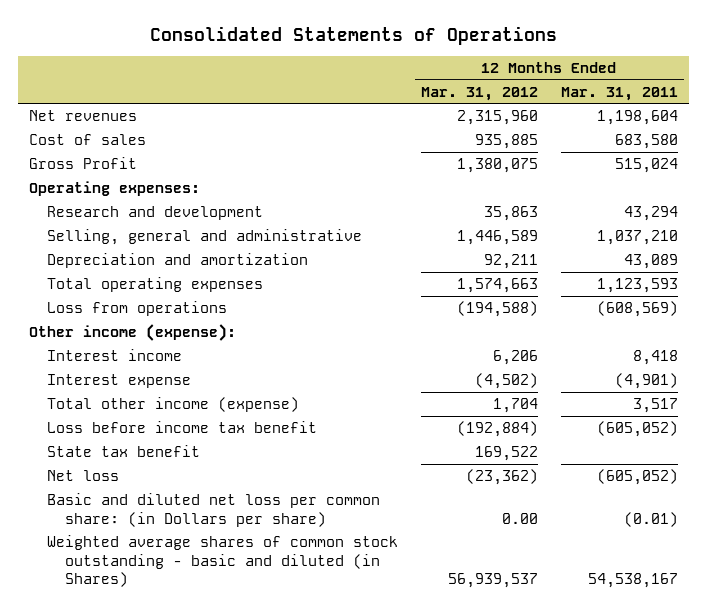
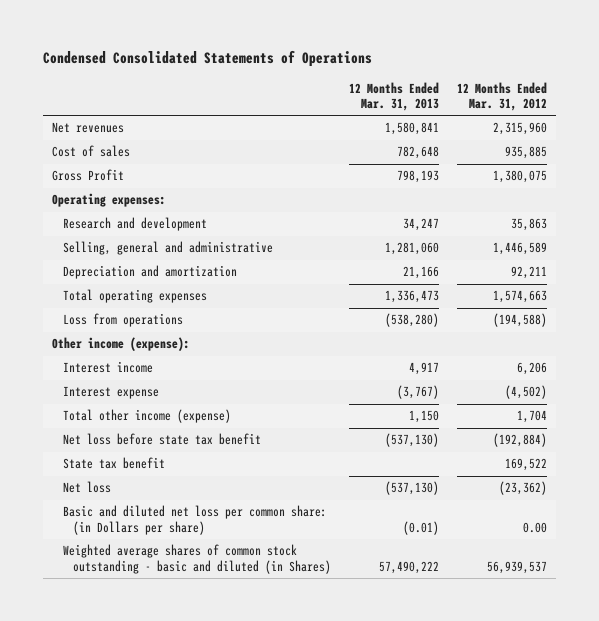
- Consolidated Statements of Operations
+ Condensed Consolidated Statements of Operations
- | 12 Months Ended Mar. 31, 2012 | 12 Months Ended Mar. 31, 2011
+ | 12 Months Ended Mar. 31, 2013 | 12 Months Ended Mar. 31, 2012
- Loss before income tax benefit | (192,884) | (605,052)
+ Net loss before state tax benefit | (537,130) | (192,884)

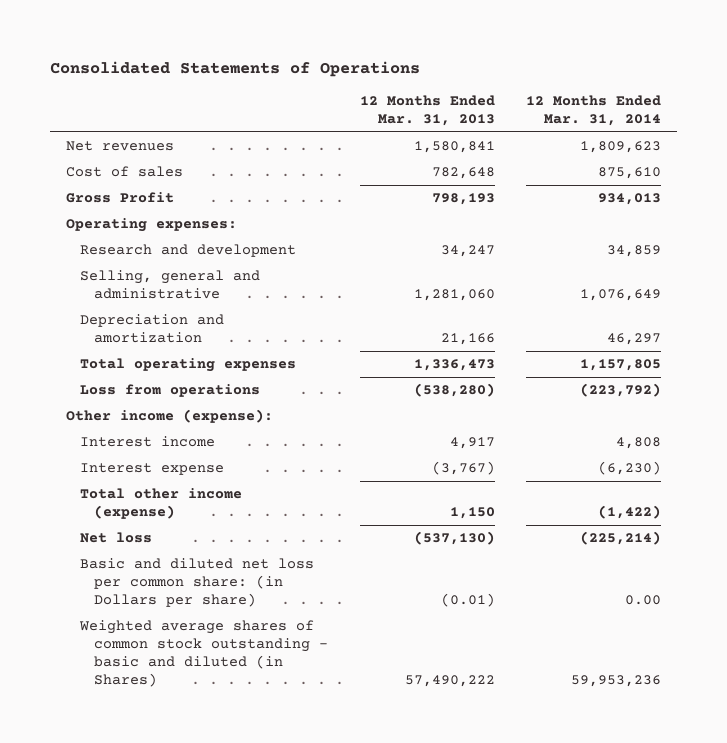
- Condensed Consolidated Statements of Operations
+ Consolidated Statements of Operations
- | 12 Months Ended Mar. 31, 2013 | 12 Months Ended Mar. 31, 2012
+ | 12 Months Ended Mar. 31, 2013 | 12 Months Ended Mar. 31, 2014
- Net loss before state tax benefit | (537,130) | (192,884)
- State tax benefit | | 169,522

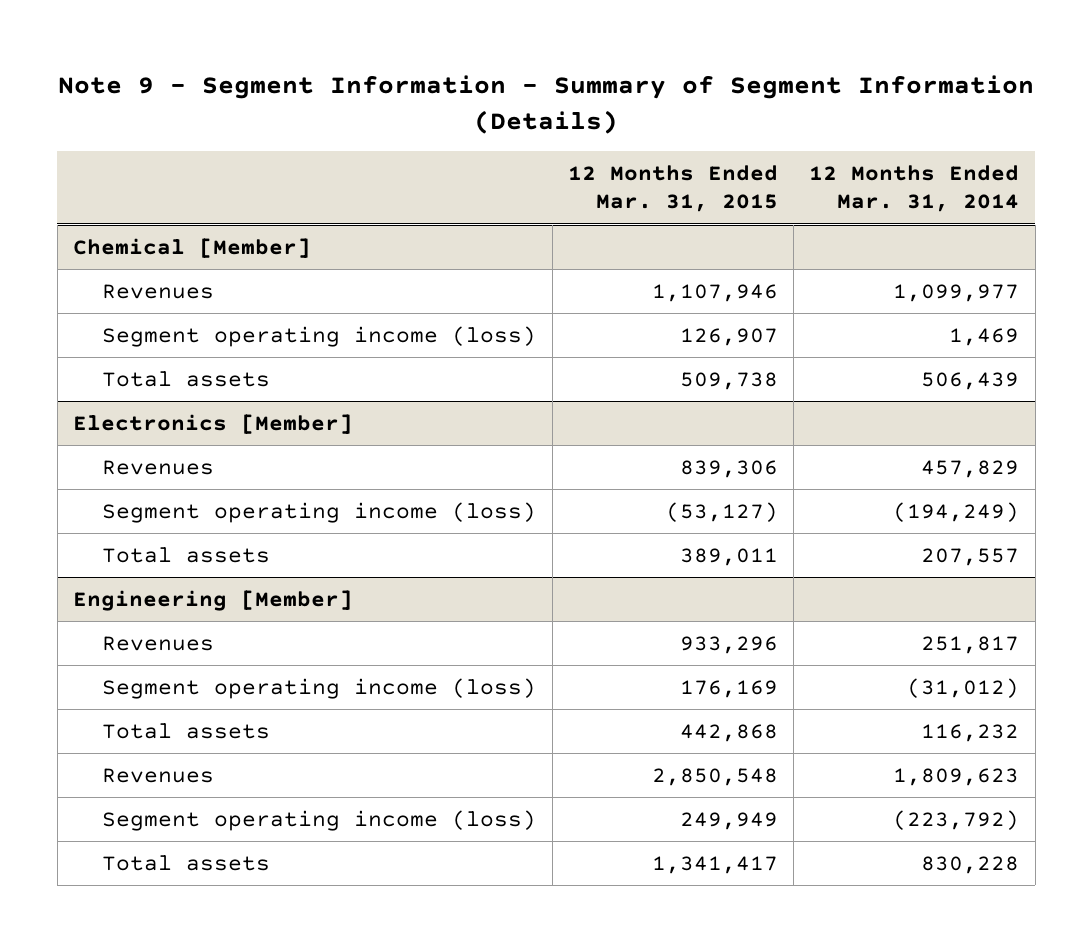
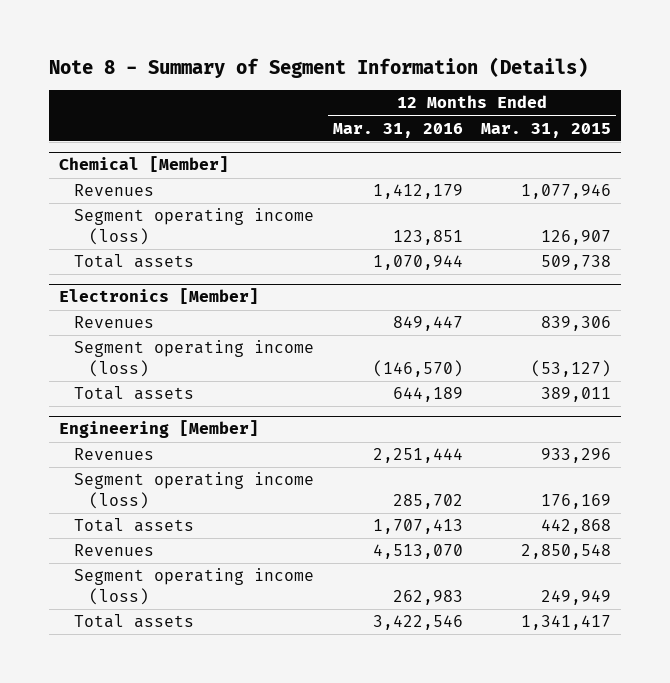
- Note 9 - Segment Information - Summary of Segment Information (Details)
+ Note 8 - Summary of Segment Information (Details)
- | 12 Months Ended Mar. 31, 2015 | 12 Months Ended Mar. 31, 2014
+ | 12 Months Ended Mar. 31, 2016 | 12 Months Ended Mar. 31, 2015
@ Chemical [Member]
- Revenues | 1,107,946 | 1,099,977
+ Revenues | 1,412,179 | 1,077,946

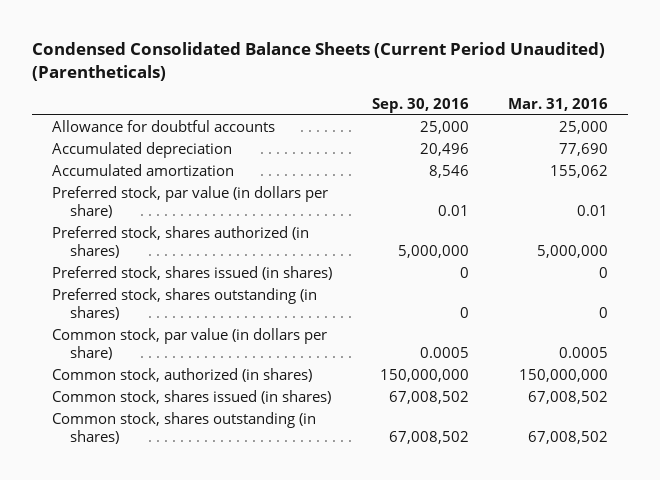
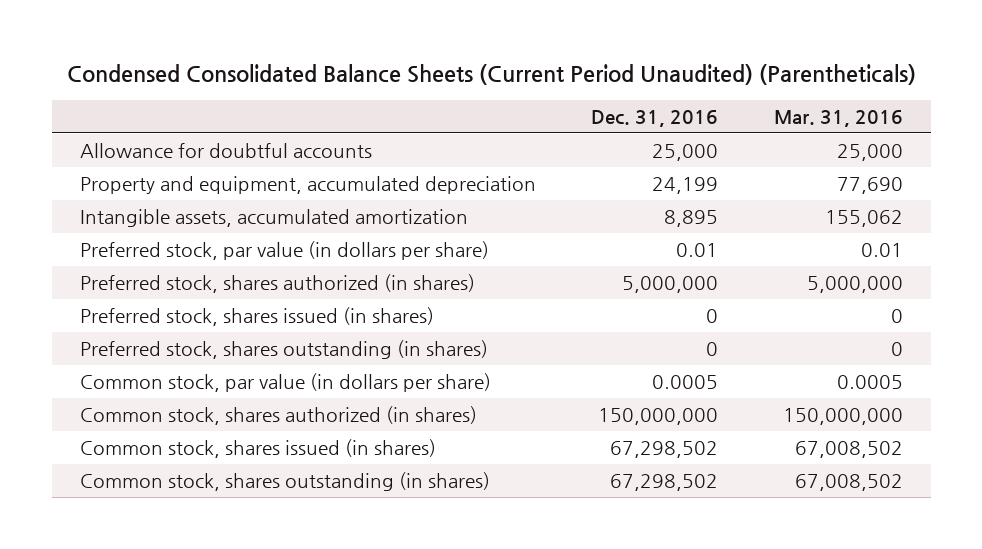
- | Sep. 30, 2016 | Mar. 31, 2016
+ | Dec. 31, 2016 | Mar. 31, 2016
- Accumulated depreciation | 20,496 | 77,690
- Accumulated amortization | 8,546 | 155,062
+ Property and equipment, accumulated depreciation | 24,199 | 77,690
+ Intangible assets, accumulated amortization | 8,895 | 155,062
- Common stock, authorized (in shares) | 150,000,000 | 150,000,000
+ Common stock, shares authorized (in shares) | 150,000,000 | 150,000,000

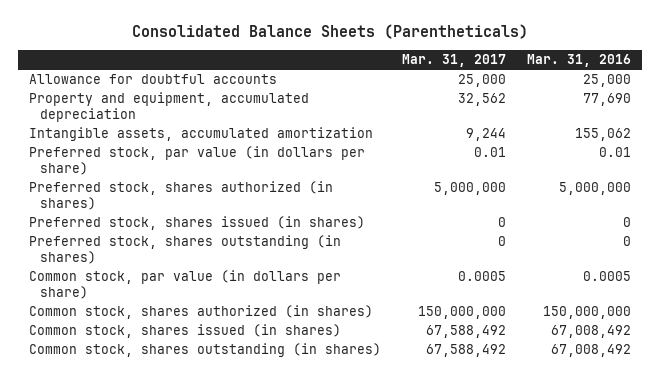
- Condensed Consolidated Balance Sheets (Current Period Unaudited) (Parentheticals)
+ Consolidated Balance Sheets (Parentheticals)
- | Dec. 31, 2016 | Mar. 31, 2016
+ | Mar. 31, 2017 | Mar. 31, 2016
- Common stock, shares issued (in shares) | 67,298,502 | 67,008,502
- Common stock, shares outstanding (in shares) | 67,298,502 | 67,008,502
+ Common stock, shares issued (in shares) | 67,588,492 | 67,008,492
+ Common stock, shares outstanding (in shares) | 67,588,492 | 67,008,492

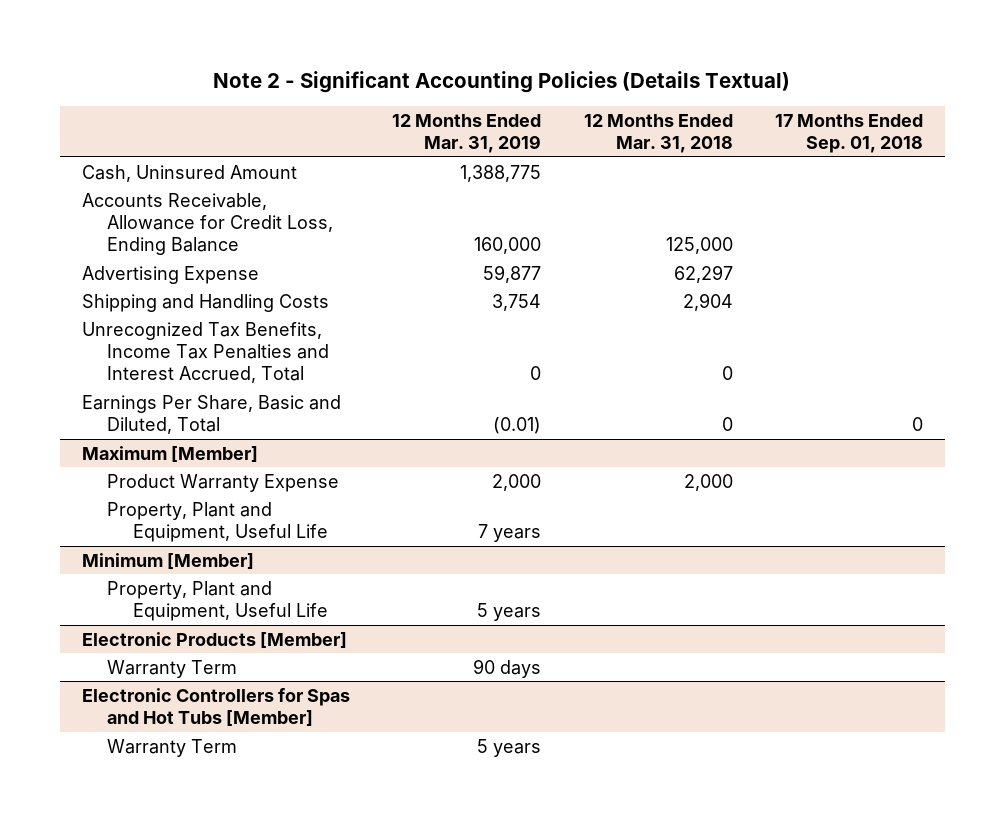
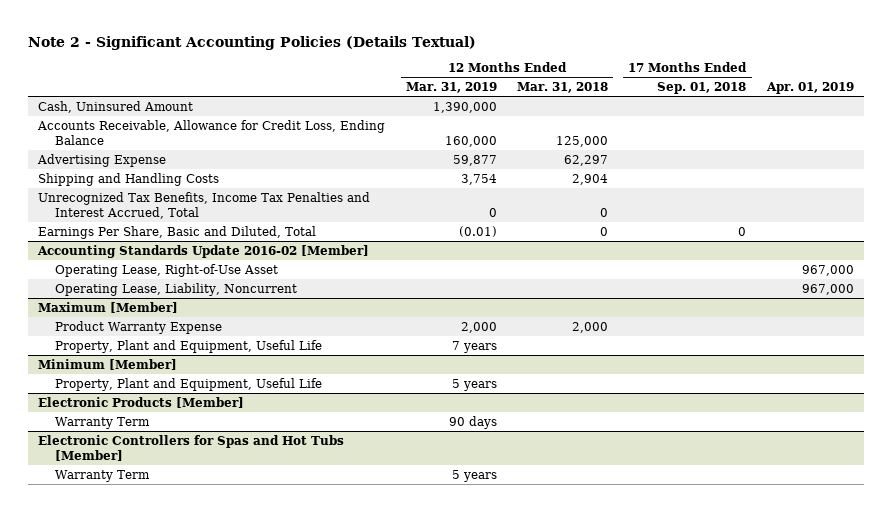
- | 12 Months Ended Mar. 31, 2019 | 12 Months Ended Mar. 31, 2018 | 17 Months Ended Sep. 01, 2018
+ | 12 Months Ended Mar. 31, 2019 | 12 Months Ended Mar. 31, 2018 | 17 Months Ended Sep. 01, 2018 | Apr. 01, 2019
- Cash, Uninsured Amount | 1,388,775 | |
+ Cash, Uninsured Amount | 1,390,000 | | |
+ Accounting Standards Update 2016-02 [Member]
+ Operating Lease, Right-of-Use Asset | | | | 967,000
+ Operating Lease, Liability, Noncurrent | | | | 967,000

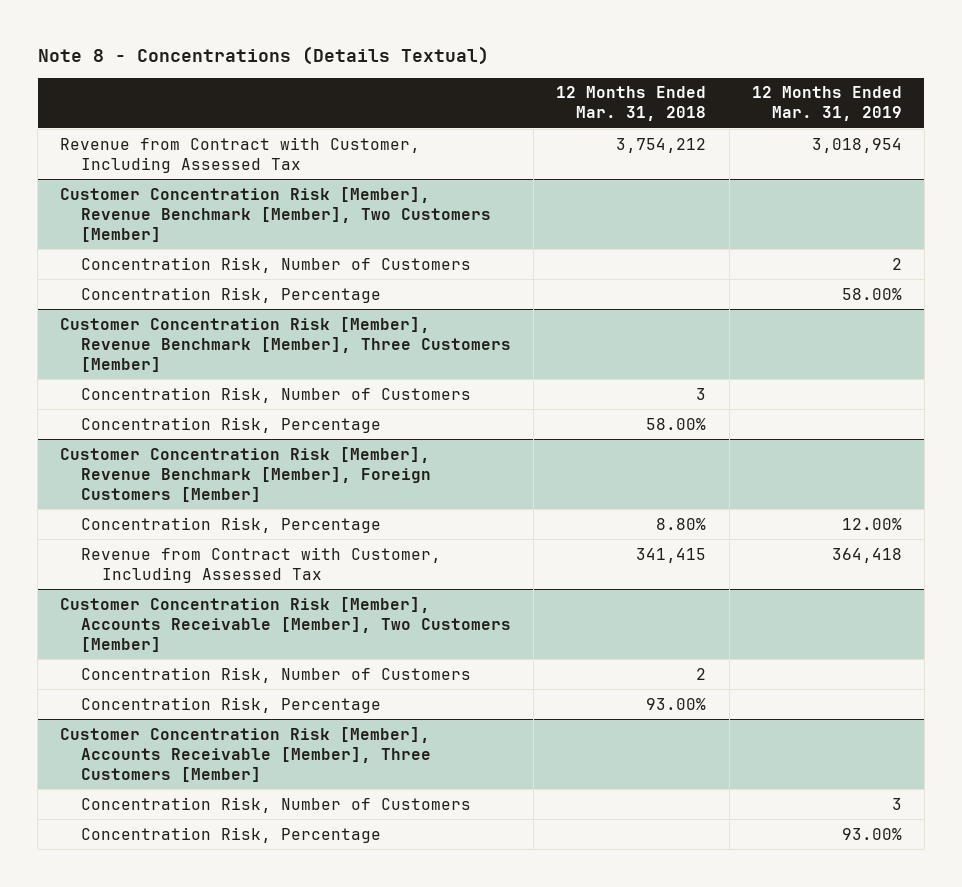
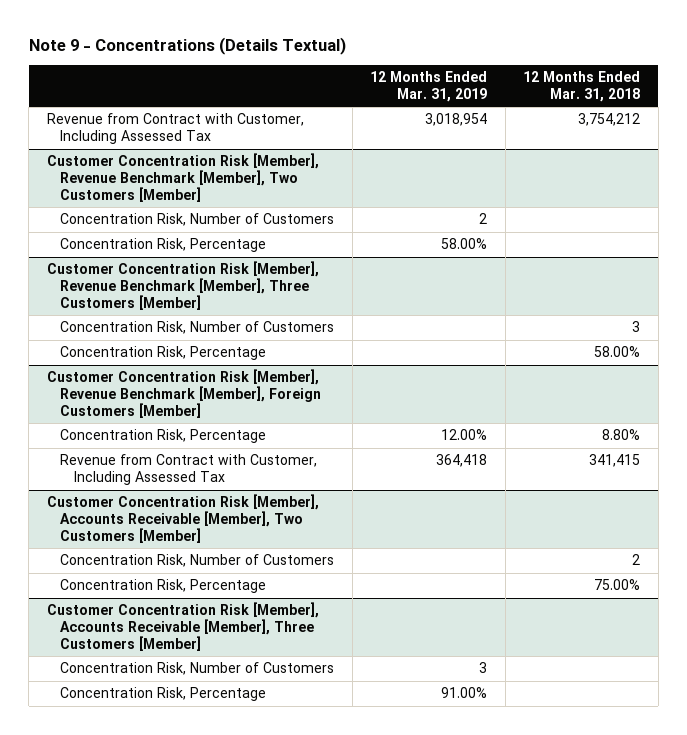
- Note 8 - Concentrations (Details Textual)
+ Note 9 - Concentrations (Details Textual)
- | 12 Months Ended Mar. 31, 2018 | 12 Months Ended Mar. 31, 2019
+ | 12 Months Ended Mar. 31, 2019 | 12 Months Ended Mar. 31, 2018
@ Customer Concentration Risk [Member], Accounts Receivable [Member], Two Customers [Member]
- Concentration Risk, Percentage | 93.00% |
+ Concentration Risk, Percentage | | 75.00%
@ Customer Concentration Risk [Member], Accounts Receivable [Member], Three Customers [Member]
- Concentration Risk, Percentage | | 93.00%
+ Concentration Risk, Percentage | 91.00% |

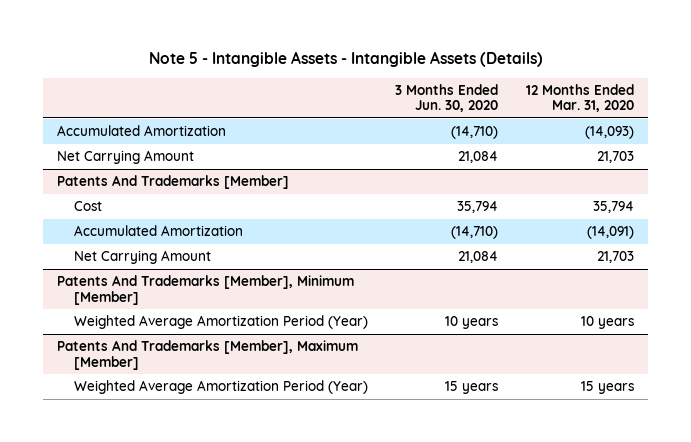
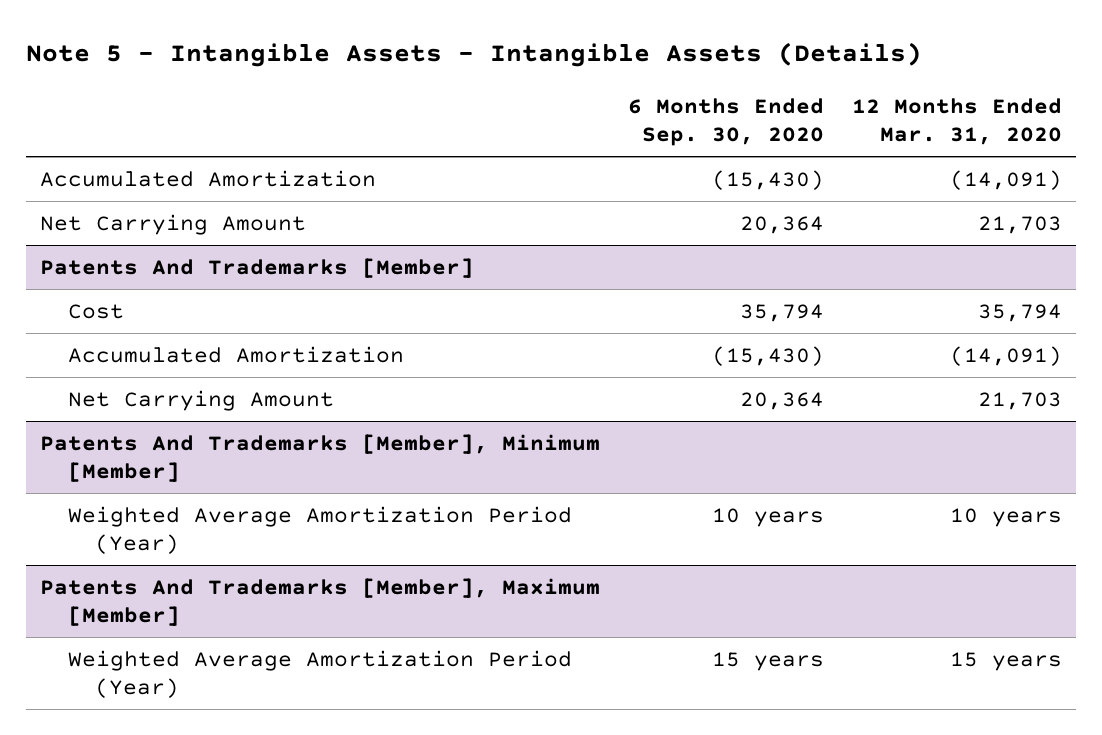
- | 3 Months Ended Jun. 30, 2020 | 12 Months Ended Mar. 31, 2020
+ | 6 Months Ended Sep. 30, 2020 | 12 Months Ended Mar. 31, 2020
- Accumulated Amortization | (14,710) | (14,093)
+ Accumulated Amortization | (15,430) | (14,091)

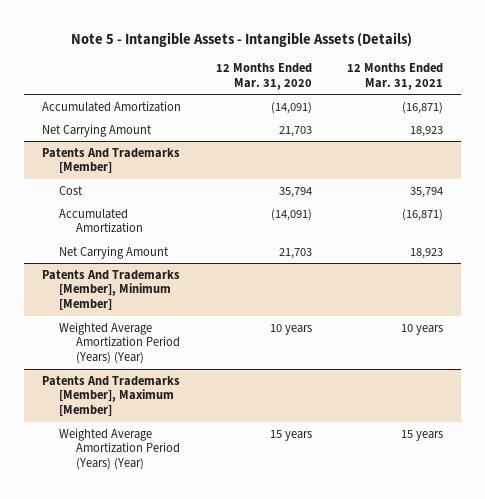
- | 6 Months Ended Sep. 30, 2020 | 12 Months Ended Mar. 31, 2020
+ | 12 Months Ended Mar. 31, 2020 | 12 Months Ended Mar. 31, 2021
@ Patents And Trademarks [Member], Minimum [Member]
- Weighted Average Amortization Period (Year) | 10 years | 10 years
+ Weighted Average Amortization Period (Years) (Year) | 10 years | 10 years
@ Patents And Trademarks [Member], Maximum [Member]
- Weighted Average Amortization Period (Year) | 15 years | 15 years
+ Weighted Average Amortization Period (Years) (Year) | 15 years | 15 years

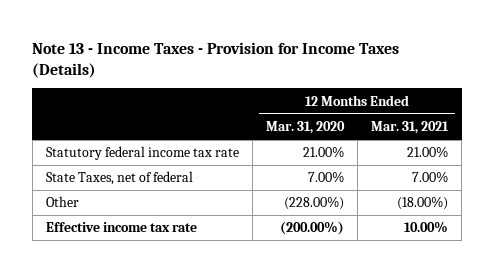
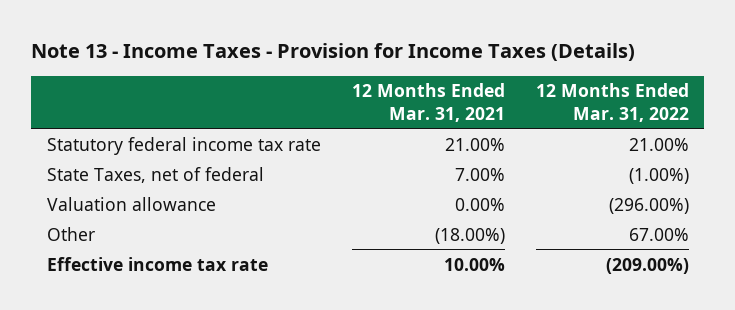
- | 12 Months Ended Mar. 31, 2020 | 12 Months Ended Mar. 31, 2021
+ | 12 Months Ended Mar. 31, 2021 | 12 Months Ended Mar. 31, 2022
+ Valuation allowance | 0.00% | (296.00%)

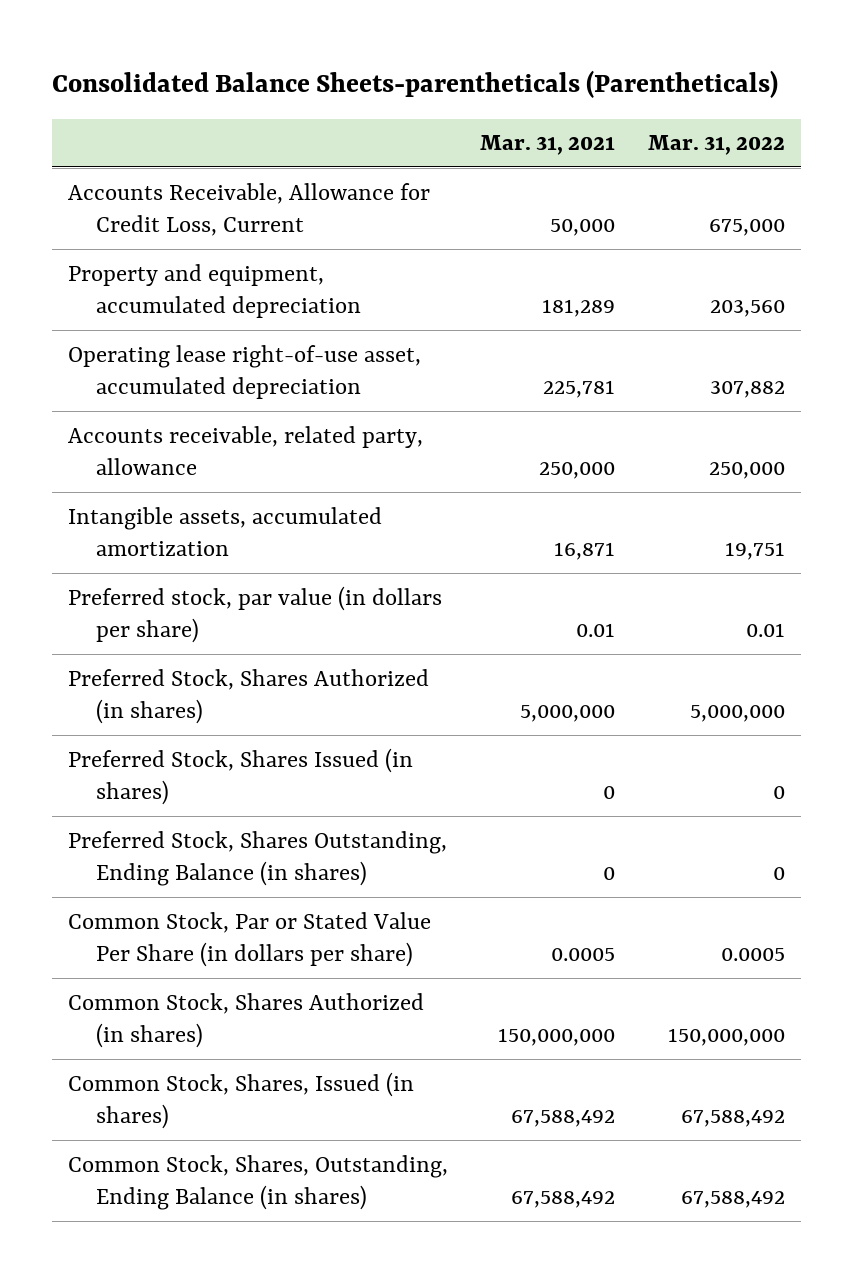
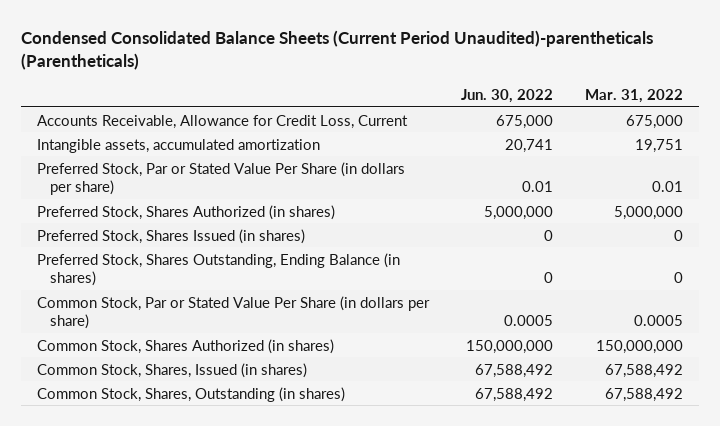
- Consolidated Balance Sheets-parentheticals (Parentheticals)
+ Condensed Consolidated Balance Sheets (Current Period Unaudited)-parentheticals (Parentheticals)
- | Mar. 31, 2021 | Mar. 31, 2022
+ | Jun. 30, 2022 | Mar. 31, 2022
- Property and equipment, accumulated depreciation | 181,289 | 203,560
- Operating lease right-of-use asset, accumulated depreciation | 225,781 | 307,882
- Accounts receivable, related party, allowance | 250,000 | 250,000
- Preferred stock, par value (in dollars per share) | 0.01 | 0.01
+ Preferred Stock, Par or Stated Value Per Share (in dollars per share) | 0.01 | 0.01
- Common Stock, Shares, Outstanding, Ending Balance (in shares) | 67,588,492 | 67,588,492
+ Common Stock, Shares, Outstanding (in shares) | 67,588,492 | 67,588,492

